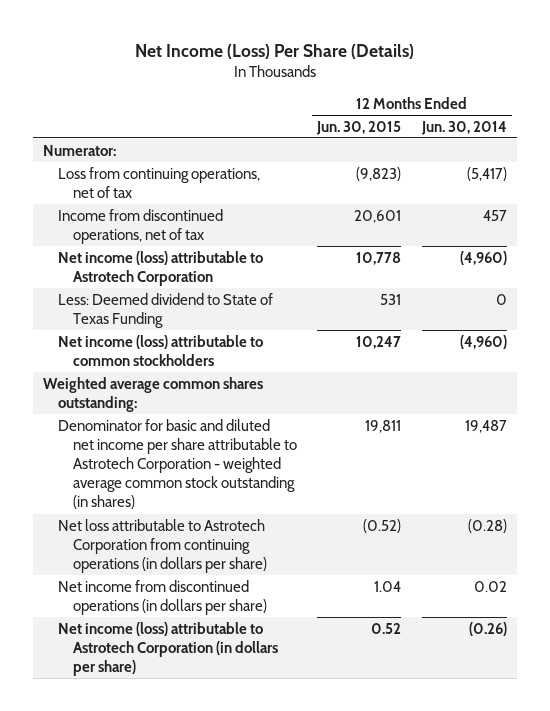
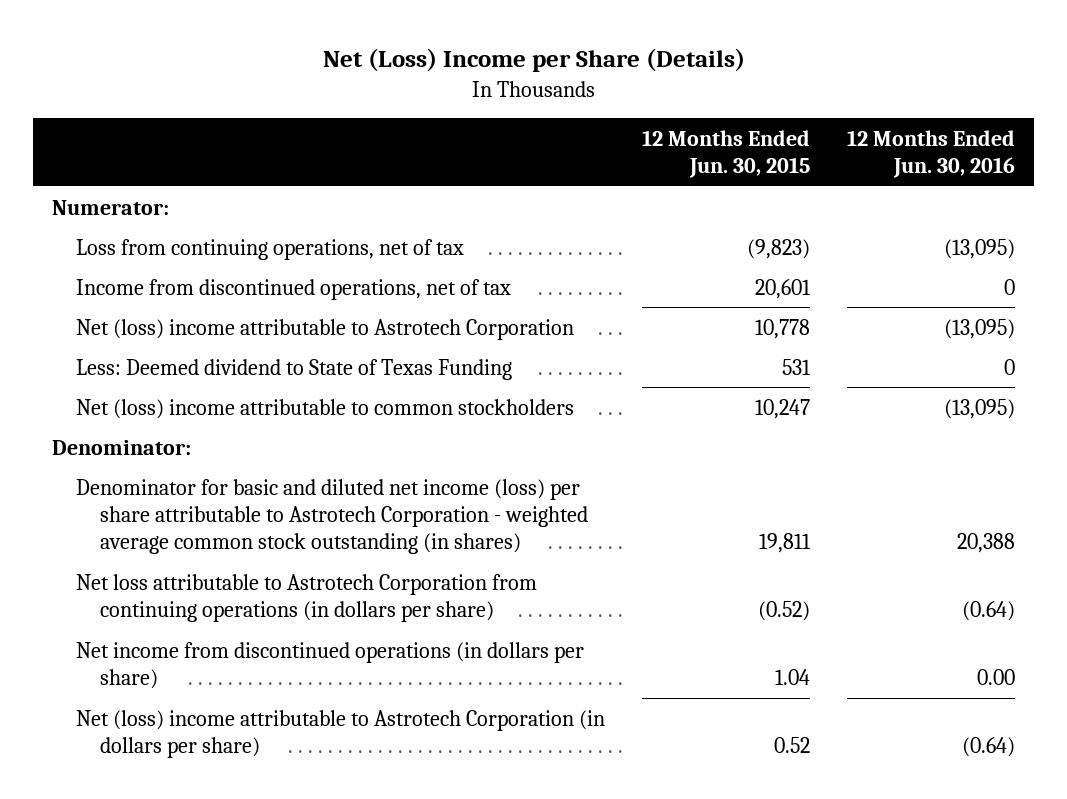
- Net Income (Loss) Per Share (Details)
+ Net (Loss) Income per Share (Details)
- | 12 Months Ended Jun. 30, 2015 | 12 Months Ended Jun. 30, 2014
+ | 12 Months Ended Jun. 30, 2015 | 12 Months Ended Jun. 30, 2016
- Net income (loss) attributable to Astrotech Corporation | 10,778 | (4,960)
+ Net (loss) income attributable to Astrotech Corporation | 10,778 | (13,095)
- Net income (loss) attributable to common stockholders | 10,247 | (4,960)
- Weighted average common shares outstanding:
- Denominator for basic and diluted net income per share attributable to Astrotech Corporation - weighted average common stock outstanding (in shares) | 19,811 | 19,487
+ Net (loss) income attributable to common stockholders | 10,247 | (13,095)
+ Denominator:
+ Denominator for basic and diluted net income (loss) per share attributable to Astrotech Corporation - weighted average common stock outstanding (in shares) | 19,811 | 20,388
- Net income (loss) attributable to Astrotech Corporation (in dollars per share) | 0.52 | (0.26)
+ Net (loss) income attributable to Astrotech Corporation (in dollars per share) | 0.52 | (0.64)

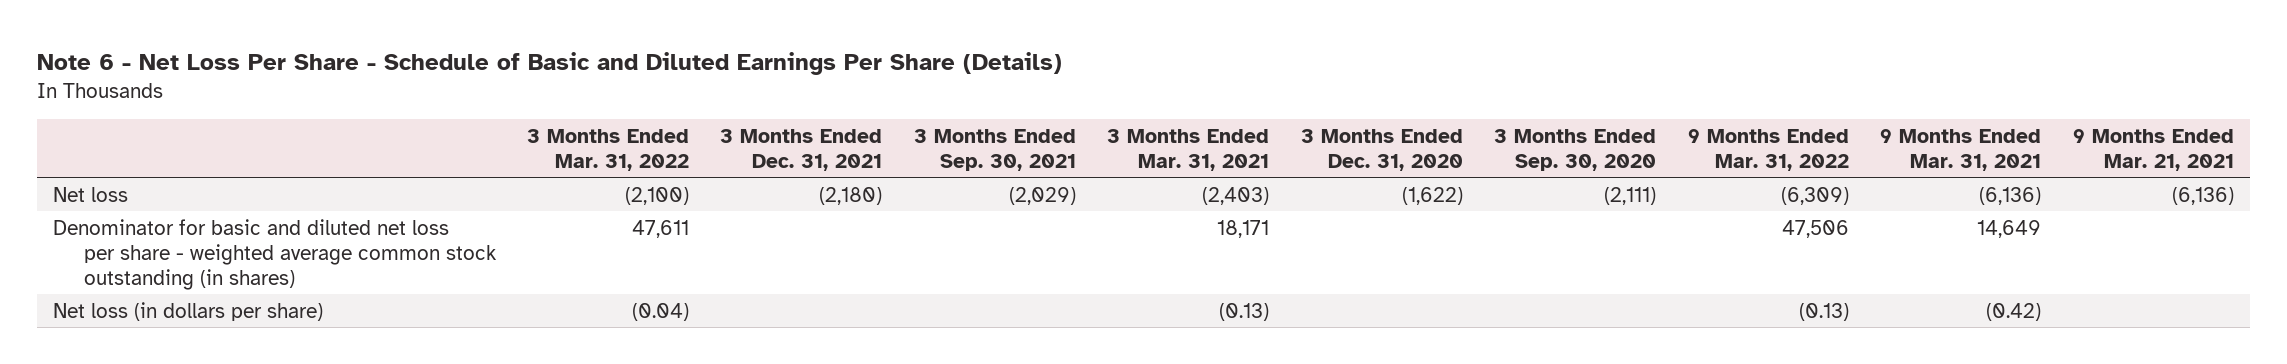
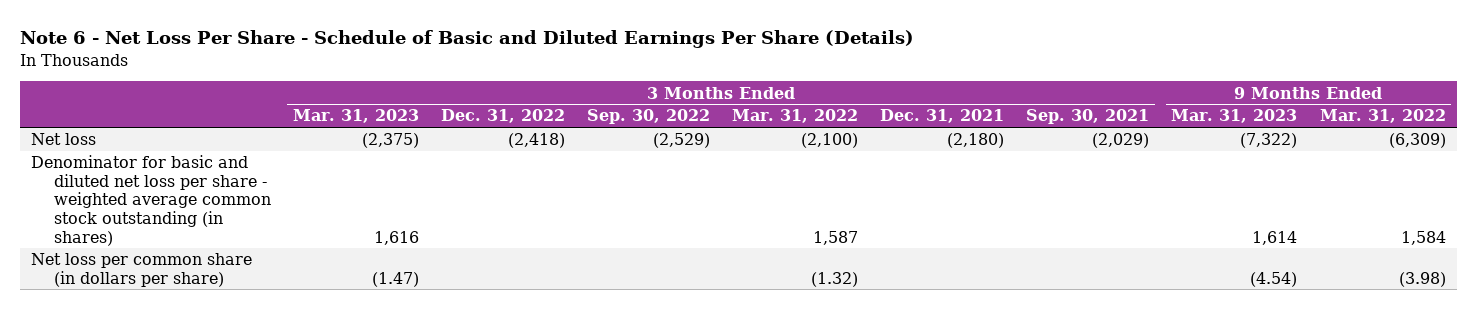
- | 3 Months Ended Mar. 31, 2022 | 3 Months Ended Dec. 31, 2021 | 3 Months Ended Sep. 30, 2021 | 3 Months Ended Mar. 31, 2021 | 3 Months Ended Dec. 31, 2020 | 3 Months Ended Sep. 30, 2020 | 9 Months Ended Mar. 31, 2022 | 9 Months Ended Mar. 31, 2021 | 9 Months Ended Mar. 21, 2021
+ | 3 Months Ended Mar. 31, 2023 | 3 Months Ended Dec. 31, 2022 | 3 Months Ended Sep. 30, 2022 | 3 Months Ended Mar. 31, 2022 | 3 Months Ended Dec. 31, 2021 | 3 Months Ended Sep. 30, 2021 | 9 Months Ended Mar. 31, 2023 | 9 Months Ended Mar. 31, 2022
- Denominator for basic and diluted net loss per share - weighted average common stock outstanding (in shares) | 47,611 | | | 18,171 | | | 47,506 | 14,649 |
- Net loss (in dollars per share) | (0.04) | | | (0.13) | | | (0.13) | (0.42) |
+ Denominator for basic and diluted net loss per share - weighted average common stock outstanding (in shares) | 1,616 | | | 1,587 | | | 1,614 | 1,584
+ Net loss per common share (in dollars per share) | (1.47) | | | (1.32) | | | (4.54) | (3.98)

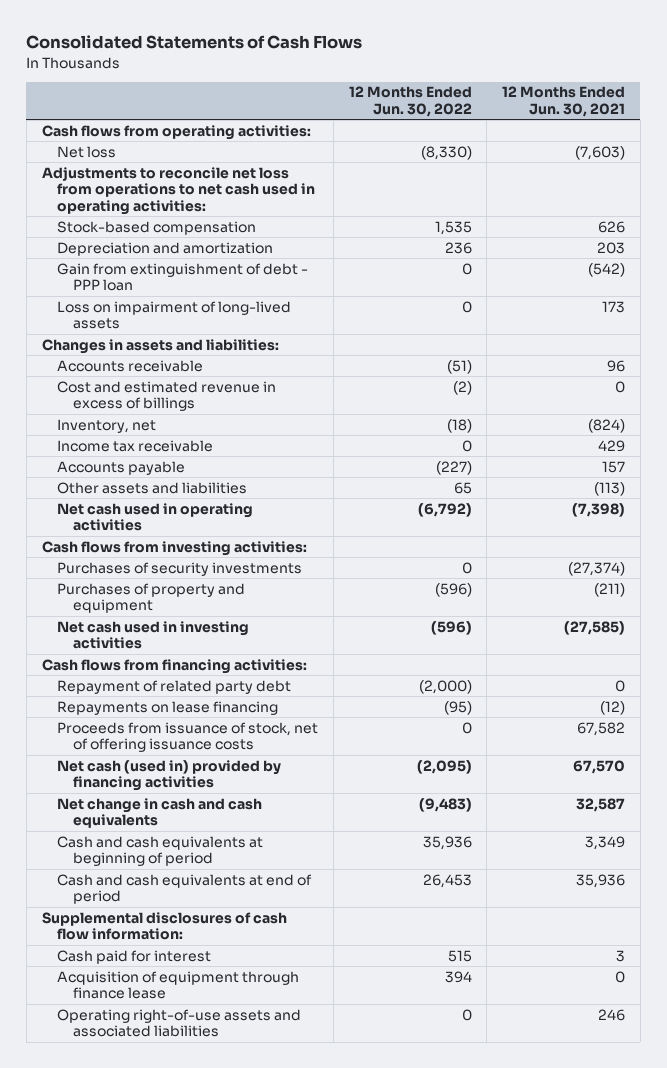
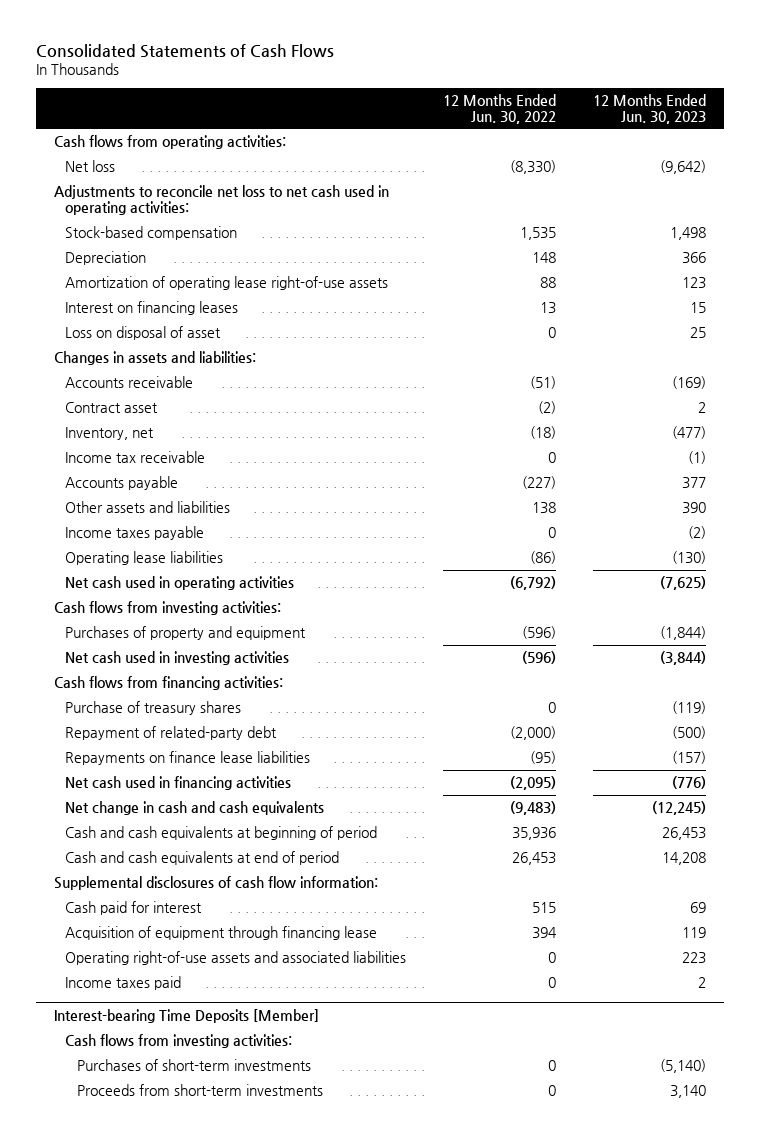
- | 12 Months Ended Jun. 30, 2022 | 12 Months Ended Jun. 30, 2021
+ | 12 Months Ended Jun. 30, 2022 | 12 Months Ended Jun. 30, 2023
- Adjustments to reconcile net loss from operations to net cash used in operating activities:
+ Adjustments to reconcile net loss to net cash used in operating activities:
- Depreciation and amortization | 236 | 203
- Gain from extinguishment of debt - PPP loan | 0 | (542)
- Loss on impairment of long-lived assets | 0 | 173
+ Depreciation | 148 | 366
+ Amortization of operating lease right-of-use assets | 88 | 123
+ Interest on financing leases | 13 | 15
+ Loss on disposal of asset | 0 | 25
- Cost and estimated revenue in excess of billings | (2) | 0
+ Contract asset | (2) | 2
- Other assets and liabilities | 65 | (113)
+ Other assets and liabilities | 138 | 390
+ Income taxes payable | 0 | (2)
+ Operating lease liabilities | (86) | (130)
- Purchases of security investments | 0 | (27,374)
- Repayment of related party debt | (2,000) | 0
- Repayments on lease financing | (95) | (12)
- Proceeds from issuance of stock, net of offering issuance costs | 0 | 67,582
- Net cash (used in) provided by financing activities | (2,095) | 67,570
+ Purchase of treasury shares | 0 | (119)
+ Repayment of related-party debt | (2,000) | (500)
+ Repayments on finance lease liabilities | (95) | (157)
+ Net cash used in financing activities | (2,095) | (776)
- Acquisition of equipment through finance lease | 394 | 0
+ Acquisition of equipment through financing lease | 394 | 119
+ Income taxes paid | 0 | 2
+ Interest-bearing Time Deposits [Member]
+ Cash flows from investing activities:
+ Purchases of short-term investments | 0 | (5,140)
+ Proceeds from short-term investments | 0 | 3,140

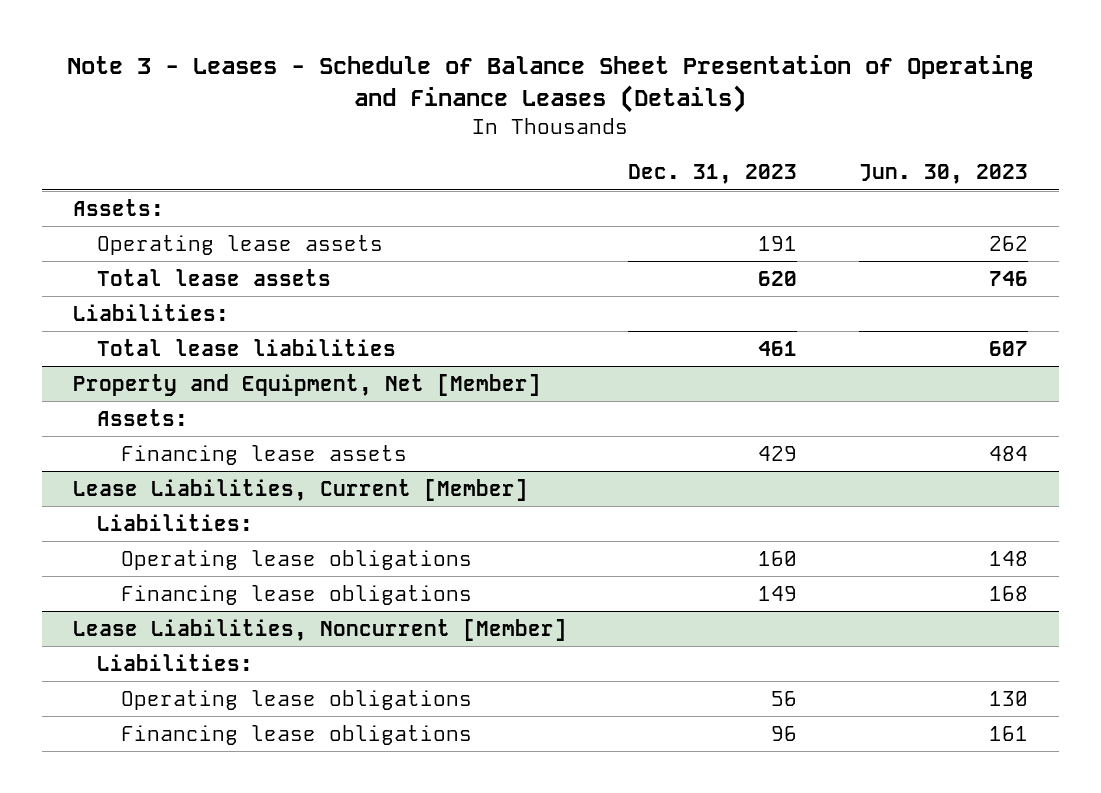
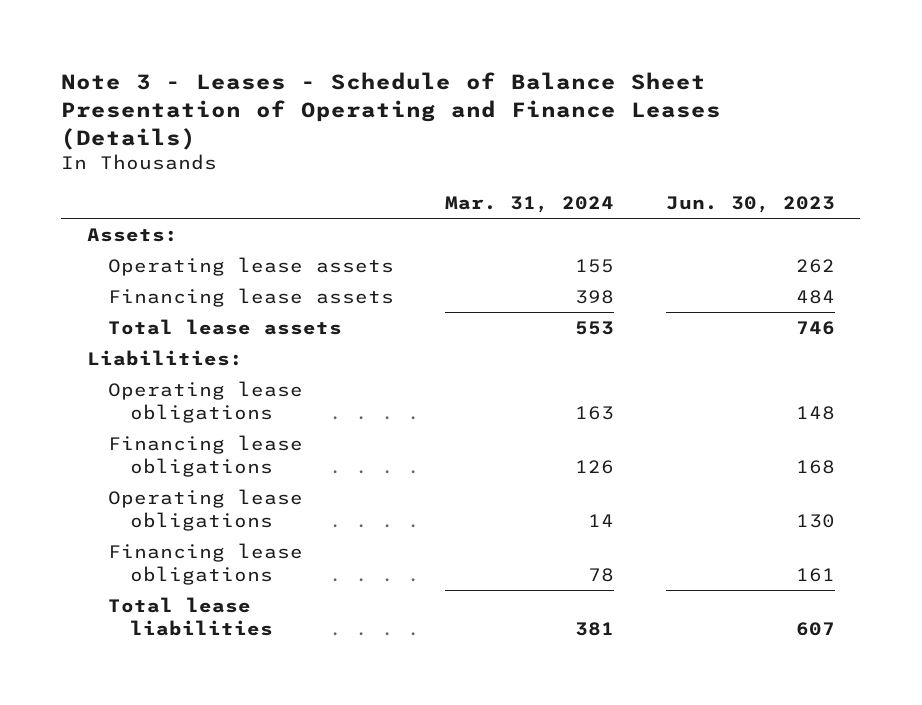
- | Dec. 31, 2023 | Jun. 30, 2023
+ | Mar. 31, 2024 | Jun. 30, 2023
- Liabilities:
- Property and Equipment, Net [Member]
- Assets:
- Lease Liabilities, Current [Member]
moved down: Total lease assets | 553 | 746
- Lease Liabilities, Noncurrent [Member]
- Liabilities:
moved down: Total lease liabilities | 381 | 607

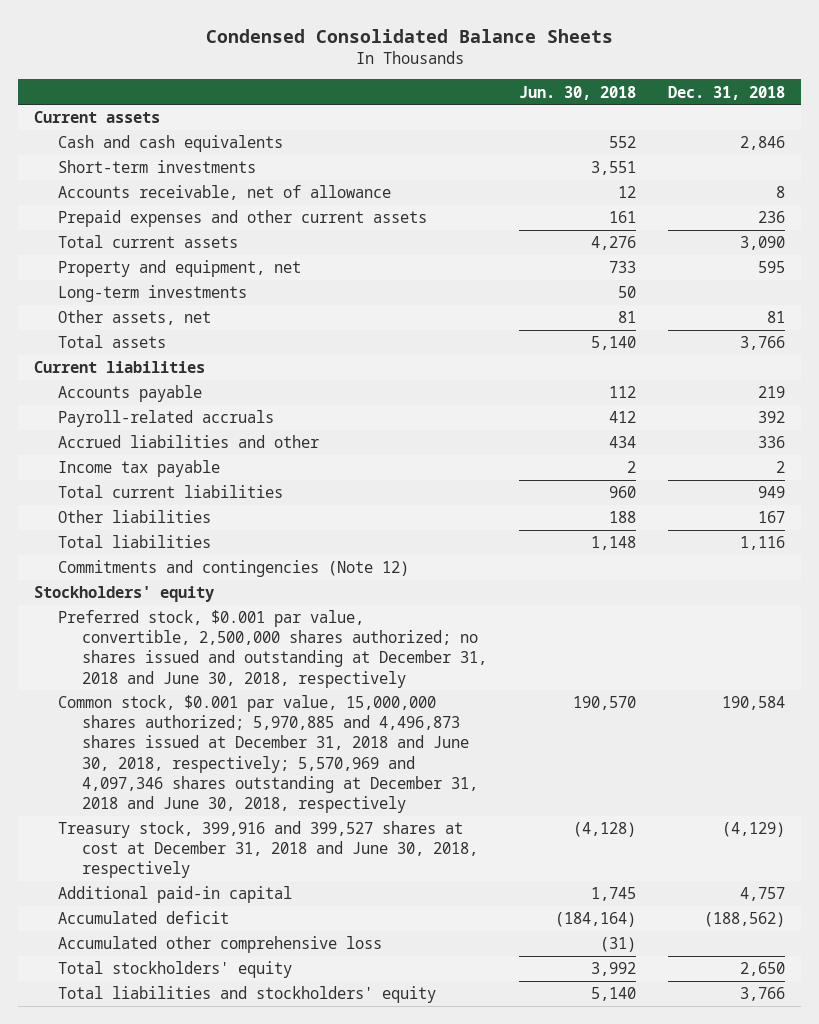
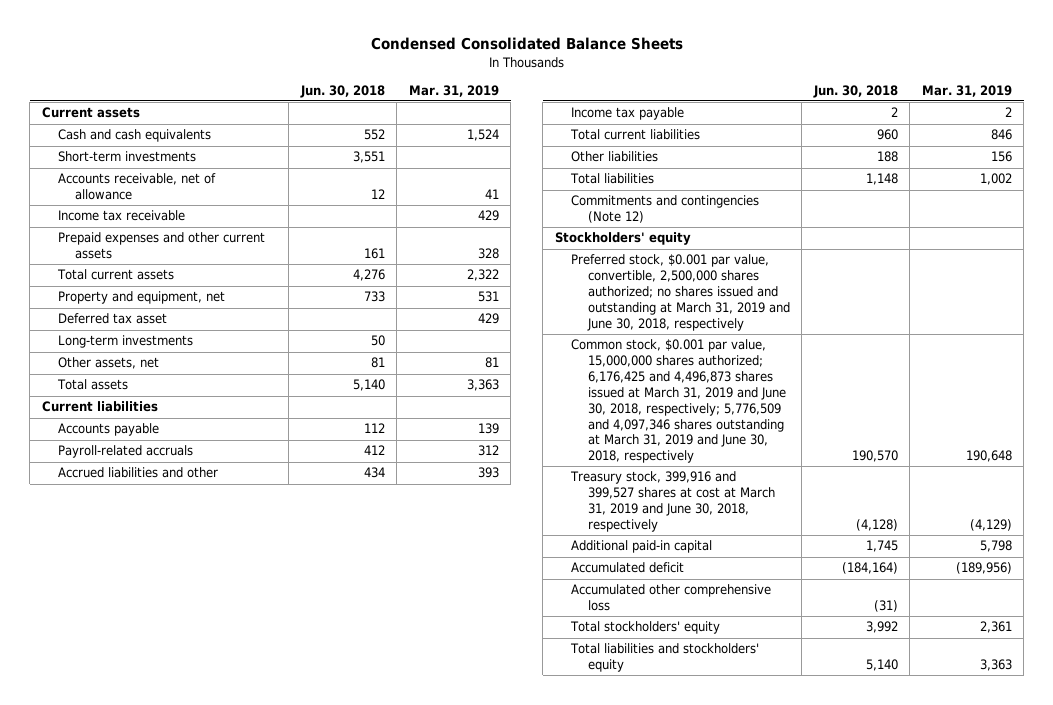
- | Jun. 30, 2018 | Dec. 31, 2018
+ | Jun. 30, 2018 | Mar. 31, 2019
+ Income tax receivable | | 429
+ Deferred tax asset | | 429
- Preferred stock, $0.001 par value, convertible, 2,500,000 shares authorized; no shares issued and outstanding at December 31, 2018 and June 30, 2018, respectively
- Common stock, $0.001 par value, 15,000,000 shares authorized; 5,970,885 and 4,496,873 shares issued at December 31, 2018 and June 30, 2018, respectively; 5,570,969 and 4,097,346 shares outstanding at December 31, 2018 and June 30, 2018, respectively | 190,570 | 190,584
- Treasury stock, 399,916 and 399,527 shares at cost at December 31, 2018 and June 30, 2018, respectively | (4,128) | (4,129)
+ Preferred stock, $0.001 par value, convertible, 2,500,000 shares authorized; no shares issued and outstanding at March 31, 2019 and June 30, 2018, respectively
+ Common stock, $0.001 par value, 15,000,000 shares authorized; 6,176,425 and 4,496,873 shares issued at March 31, 2019 and June 30, 2018, respectively; 5,776,509 and 4,097,346 shares outstanding at March 31, 2019 and June 30, 2018, respectively | 190,570 | 190,648
+ Treasury stock, 399,916 and 399,527 shares at cost at March 31, 2019 and June 30, 2018, respectively | (4,128) | (4,129)

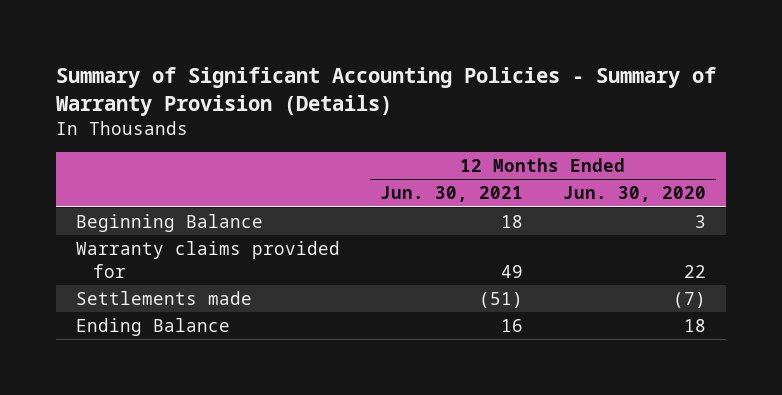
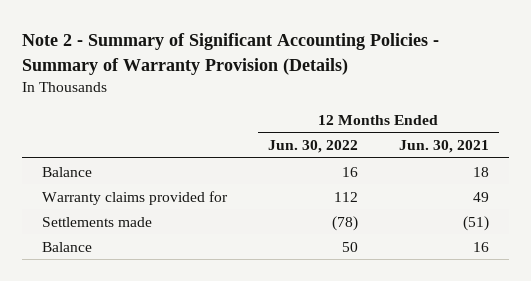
- Summary of Significant Accounting Policies - Summary of Warranty Provision (Details)
+ Note 2 - Summary of Significant Accounting Policies - Summary of Warranty Provision (Details)
- | 12 Months Ended Jun. 30, 2021 | 12 Months Ended Jun. 30, 2020
+ | 12 Months Ended Jun. 30, 2022 | 12 Months Ended Jun. 30, 2021
- Beginning Balance | 18 | 3
+ Balance | 16 | 18
- Ending Balance | 16 | 18
+ Balance | 50 | 16

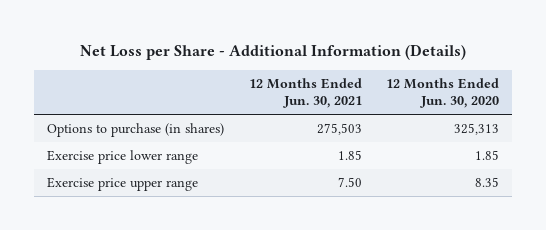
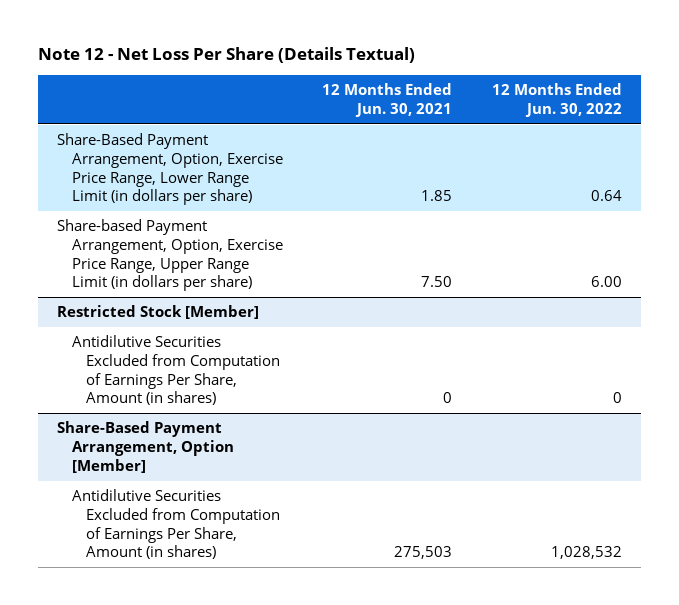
- Net Loss per Share - Additional Information (Details)
+ Note 12 - Net Loss Per Share (Details Textual)
- | 12 Months Ended Jun. 30, 2021 | 12 Months Ended Jun. 30, 2020
+ | 12 Months Ended Jun. 30, 2021 | 12 Months Ended Jun. 30, 2022
- Options to purchase (in shares) | 275,503 | 325,313
- Exercise price lower range | 1.85 | 1.85
- Exercise price upper range | 7.50 | 8.35
+ Share-Based Payment Arrangement, Option, Exercise Price Range, Lower Range Limit (in dollars per share) | 1.85 | 0.64
+ Share-based Payment Arrangement, Option, Exercise Price Range, Upper Range Limit (in dollars per share) | 7.50 | 6.00
+ Restricted Stock [Member]
+ Antidilutive Securities Excluded from Computation of Earnings Per Share, Amount (in shares) | 0 | 0
+ Share-Based Payment Arrangement, Option [Member]
+ Antidilutive Securities Excluded from Computation of Earnings Per Share, Amount (in shares) | 275,503 | 1,028,532

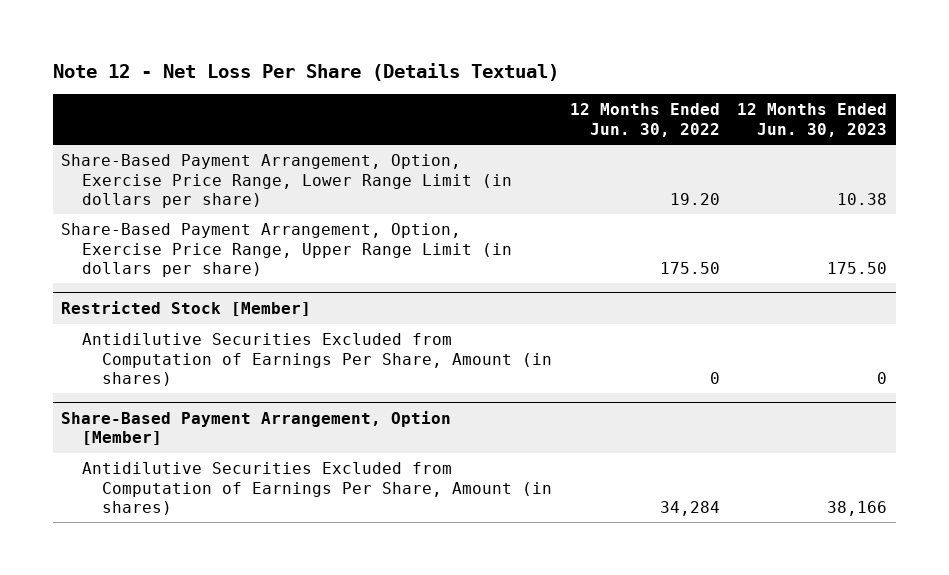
- | 12 Months Ended Jun. 30, 2021 | 12 Months Ended Jun. 30, 2022
+ | 12 Months Ended Jun. 30, 2022 | 12 Months Ended Jun. 30, 2023
- Share-Based Payment Arrangement, Option, Exercise Price Range, Lower Range Limit (in dollars per share) | 1.85 | 0.64
- Share-based Payment Arrangement, Option, Exercise Price Range, Upper Range Limit (in dollars per share) | 7.50 | 6.00
+ Share-Based Payment Arrangement, Option, Exercise Price Range, Lower Range Limit (in dollars per share) | 19.20 | 10.38
+ Share-Based Payment Arrangement, Option, Exercise Price Range, Upper Range Limit (in dollars per share) | 175.50 | 175.50
@ Share-Based Payment Arrangement, Option [Member]
- Antidilutive Securities Excluded from Computation of Earnings Per Share, Amount (in shares) | 275,503 | 1,028,532
+ Antidilutive Securities Excluded from Computation of Earnings Per Share, Amount (in shares) | 34,284 | 38,166

